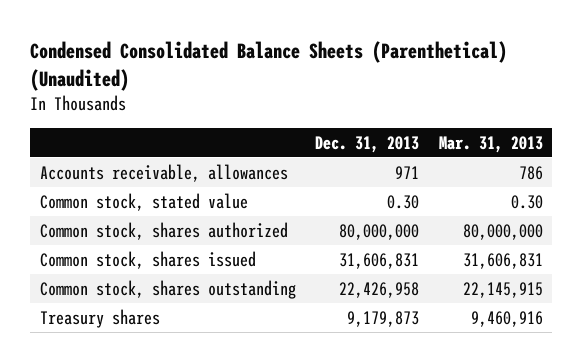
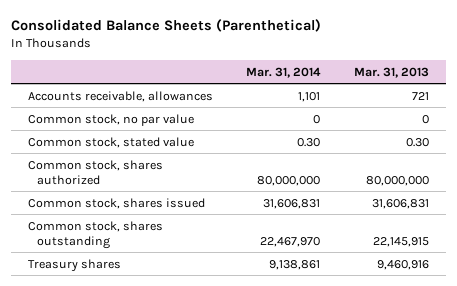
- Condensed Consolidated Balance Sheets (Parenthetical) (Unaudited)
+ Consolidated Balance Sheets (Parenthetical)
- | Dec. 31, 2013 | Mar. 31, 2013
+ | Mar. 31, 2014 | Mar. 31, 2013
- Accounts receivable, allowances | 971 | 786
+ Accounts receivable, allowances | 1,101 | 721
+ Common stock, no par value | 0 | 0

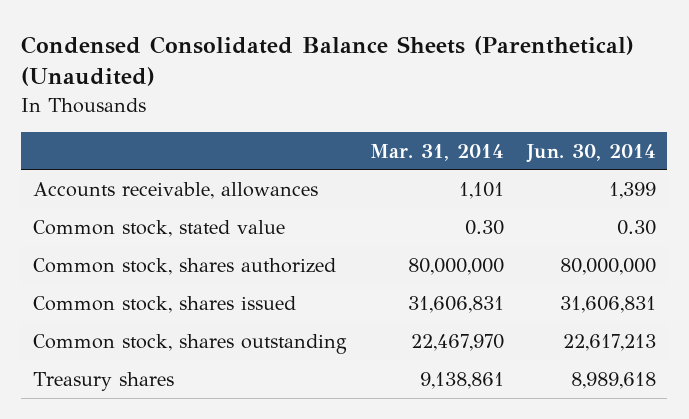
- Consolidated Balance Sheets (Parenthetical)
+ Condensed Consolidated Balance Sheets (Parenthetical) (Unaudited)
- | Mar. 31, 2014 | Mar. 31, 2013
+ | Mar. 31, 2014 | Jun. 30, 2014
- Common stock, no par value | 0 | 0

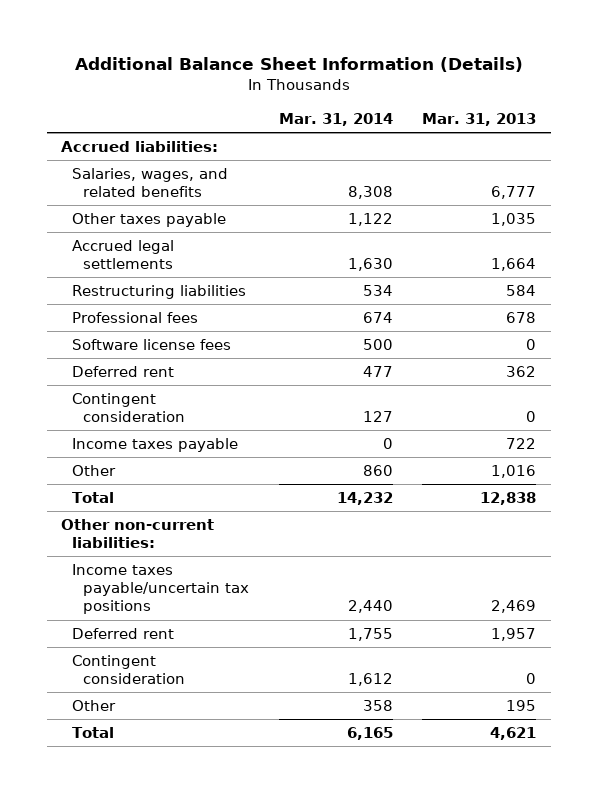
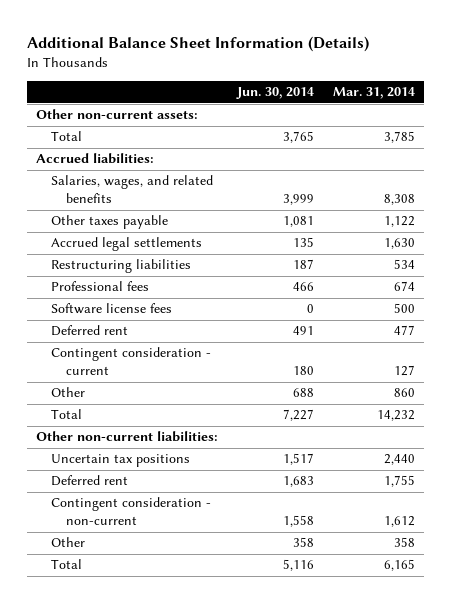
- | Mar. 31, 2014 | Mar. 31, 2013
+ | Jun. 30, 2014 | Mar. 31, 2014
+ Other non-current assets:
+ Total | 3,765 | 3,785
- Contingent consideration | 127 | 0
- Income taxes payable | 0 | 722
+ Contingent consideration - current | 180 | 127
- Income taxes payable/uncertain tax positions | 2,440 | 2,469
+ Uncertain tax positions | 1,517 | 2,440
- Contingent consideration | 1,612 | 0
+ Contingent consideration - non-current | 1,558 | 1,612

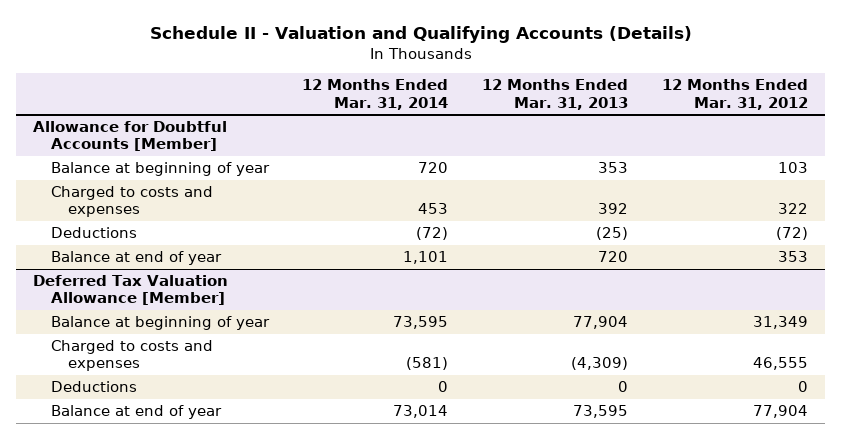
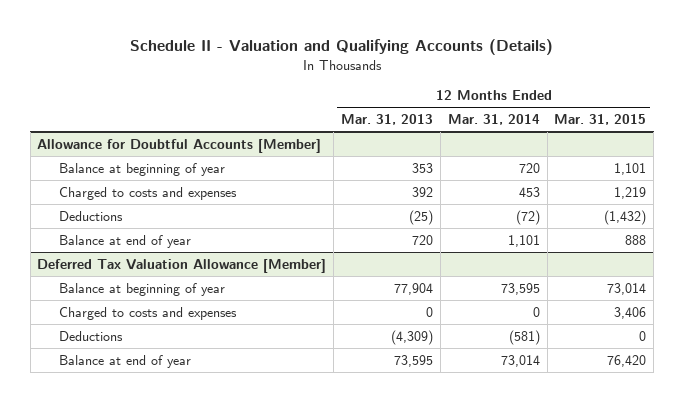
- | 12 Months Ended Mar. 31, 2014 | 12 Months Ended Mar. 31, 2013 | 12 Months Ended Mar. 31, 2012
+ | 12 Months Ended Mar. 31, 2013 | 12 Months Ended Mar. 31, 2014 | 12 Months Ended Mar. 31, 2015
@ Deferred Tax Valuation Allowance [Member]
- Charged to costs and expenses | (581) | (4,309) | 46,555
- Deductions | 0 | 0 | 0
+ Charged to costs and expenses | 0 | 0 | 3,406
+ Deductions | (4,309) | (581) | 0

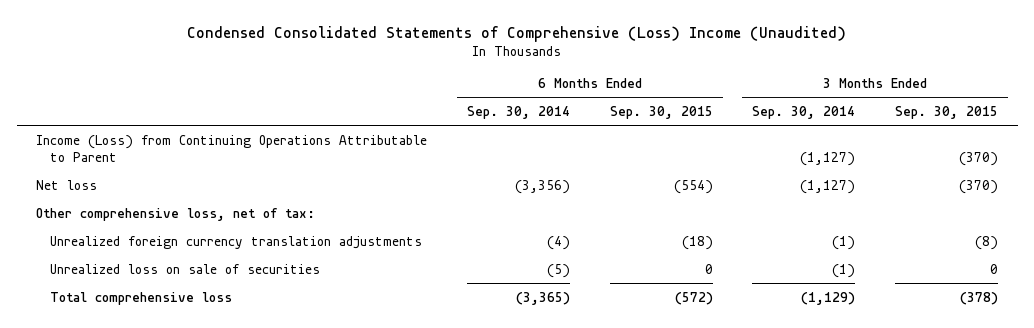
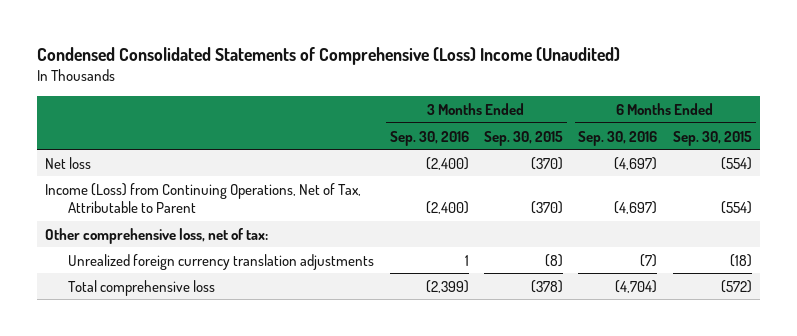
- | 6 Months Ended Sep. 30, 2014 | 6 Months Ended Sep. 30, 2015 | 3 Months Ended Sep. 30, 2014 | 3 Months Ended Sep. 30, 2015
+ | 3 Months Ended Sep. 30, 2016 | 3 Months Ended Sep. 30, 2015 | 6 Months Ended Sep. 30, 2016 | 6 Months Ended Sep. 30, 2015
- Income (Loss) from Continuing Operations Attributable to Parent | | | (1,127) | (370)
+ Income (Loss) from Continuing Operations, Net of Tax, Attributable to Parent | (2,400) | (370) | (4,697) | (554)
- Unrealized loss on sale of securities | (5) | 0 | (1) | 0

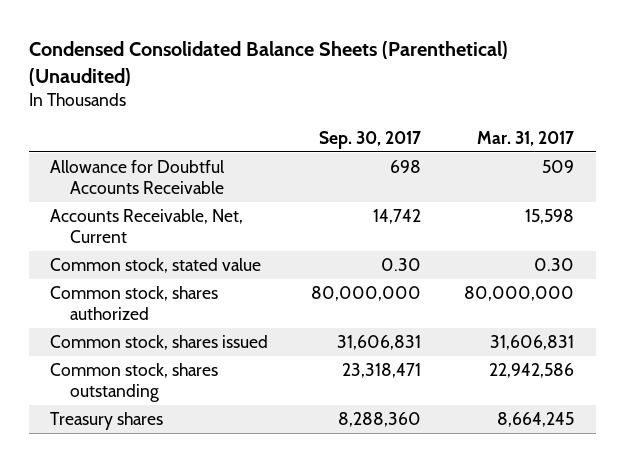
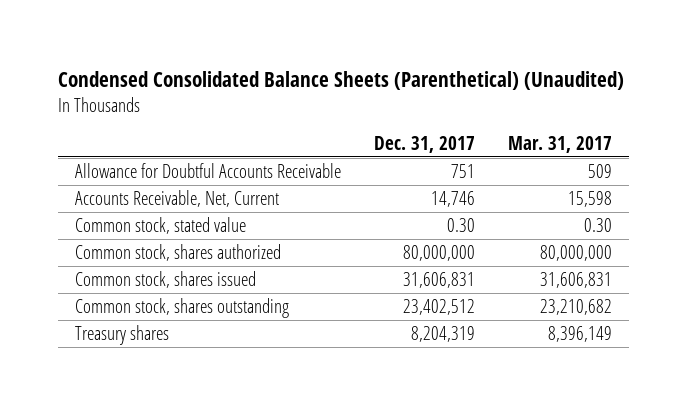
- | Sep. 30, 2017 | Mar. 31, 2017
+ | Dec. 31, 2017 | Mar. 31, 2017
- Common stock, shares outstanding | 23,318,471 | 22,942,586
- Treasury shares | 8,288,360 | 8,664,245
+ Common stock, shares outstanding | 23,402,512 | 23,210,682
+ Treasury shares | 8,204,319 | 8,396,149

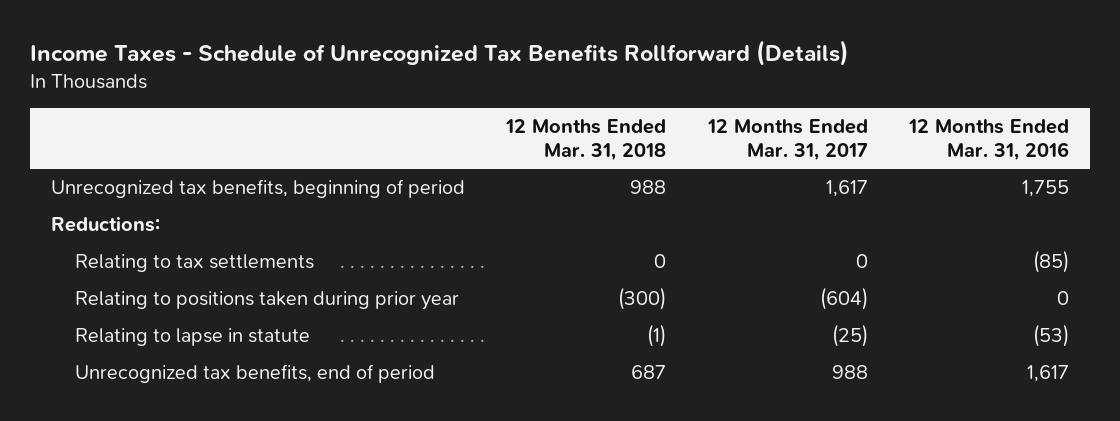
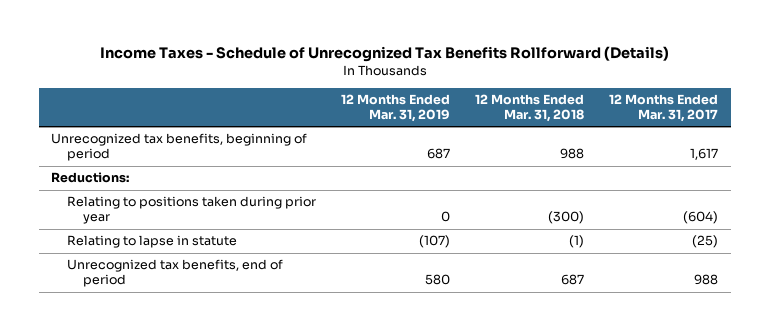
- | 12 Months Ended Mar. 31, 2018 | 12 Months Ended Mar. 31, 2017 | 12 Months Ended Mar. 31, 2016
+ | 12 Months Ended Mar. 31, 2019 | 12 Months Ended Mar. 31, 2018 | 12 Months Ended Mar. 31, 2017
- Relating to tax settlements | 0 | 0 | (85)

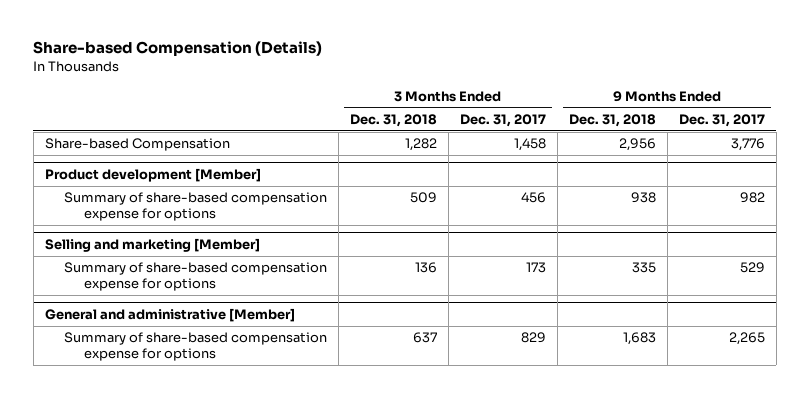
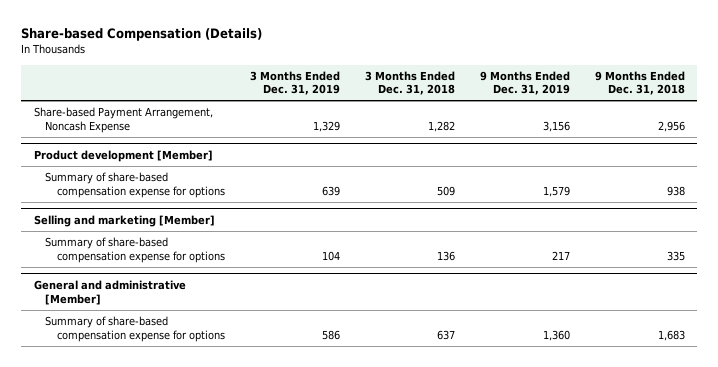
- | 3 Months Ended Dec. 31, 2018 | 3 Months Ended Dec. 31, 2017 | 9 Months Ended Dec. 31, 2018 | 9 Months Ended Dec. 31, 2017
+ | 3 Months Ended Dec. 31, 2019 | 3 Months Ended Dec. 31, 2018 | 9 Months Ended Dec. 31, 2019 | 9 Months Ended Dec. 31, 2018
- Share-based Compensation | 1,282 | 1,458 | 2,956 | 3,776
+ Share-based Payment Arrangement, Noncash Expense | 1,329 | 1,282 | 3,156 | 2,956

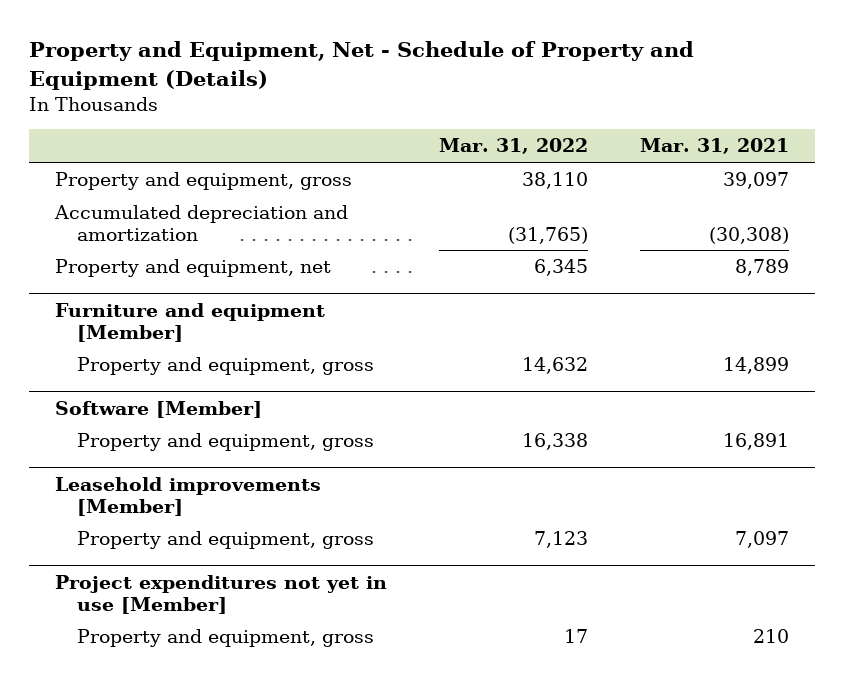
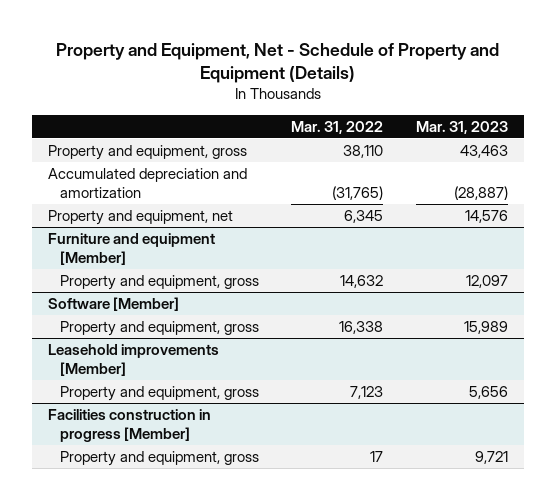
- | Mar. 31, 2022 | Mar. 31, 2021
+ | Mar. 31, 2022 | Mar. 31, 2023
- Project expenditures not yet in use [Member]
+ Facilities construction in progress [Member]

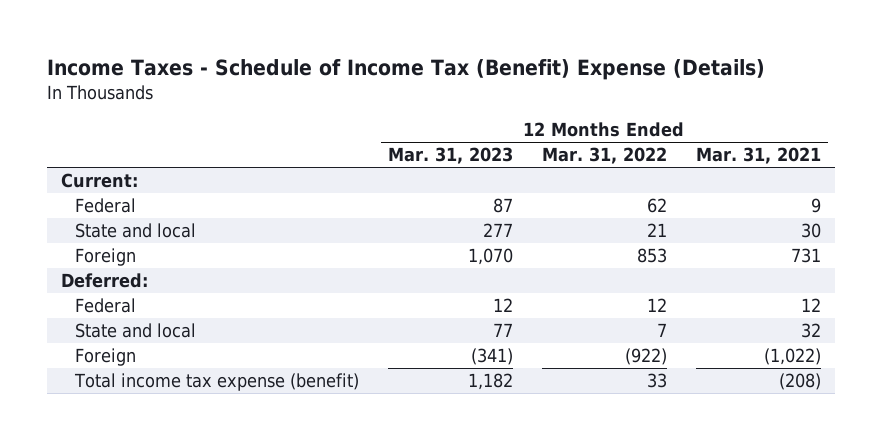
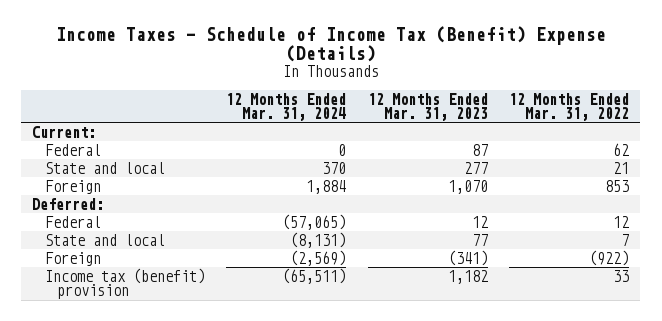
- | 12 Months Ended Mar. 31, 2023 | 12 Months Ended Mar. 31, 2022 | 12 Months Ended Mar. 31, 2021
+ | 12 Months Ended Mar. 31, 2024 | 12 Months Ended Mar. 31, 2023 | 12 Months Ended Mar. 31, 2022
- Total income tax expense (benefit) | 1,182 | 33 | (208)
+ Income tax (benefit) provision | (65,511) | 1,182 | 33

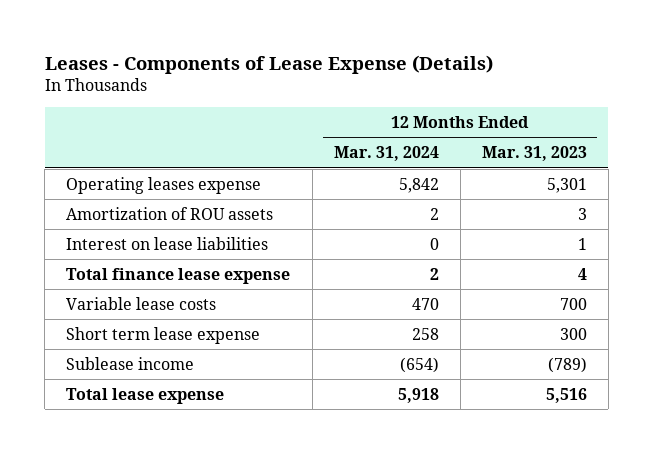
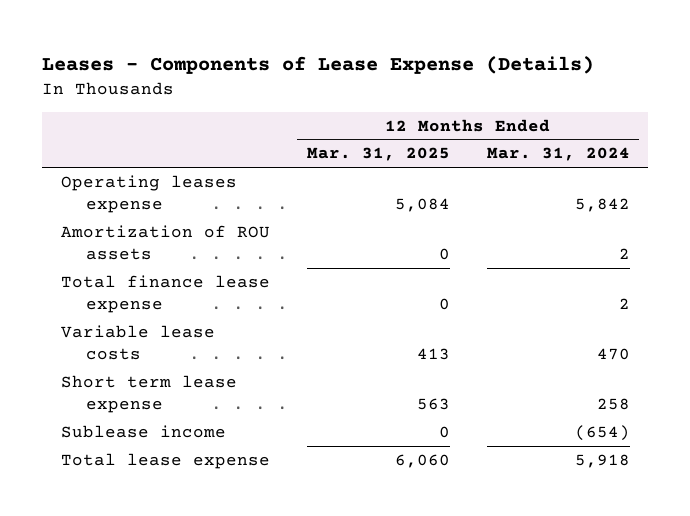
- | 12 Months Ended Mar. 31, 2024 | 12 Months Ended Mar. 31, 2023
+ | 12 Months Ended Mar. 31, 2025 | 12 Months Ended Mar. 31, 2024
- Interest on lease liabilities | 0 | 1

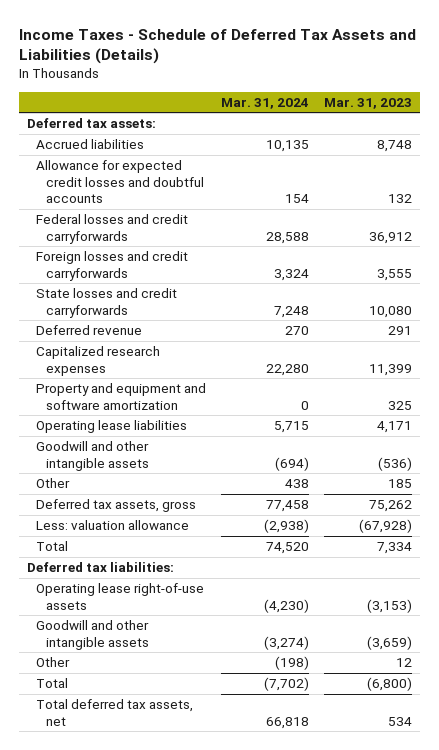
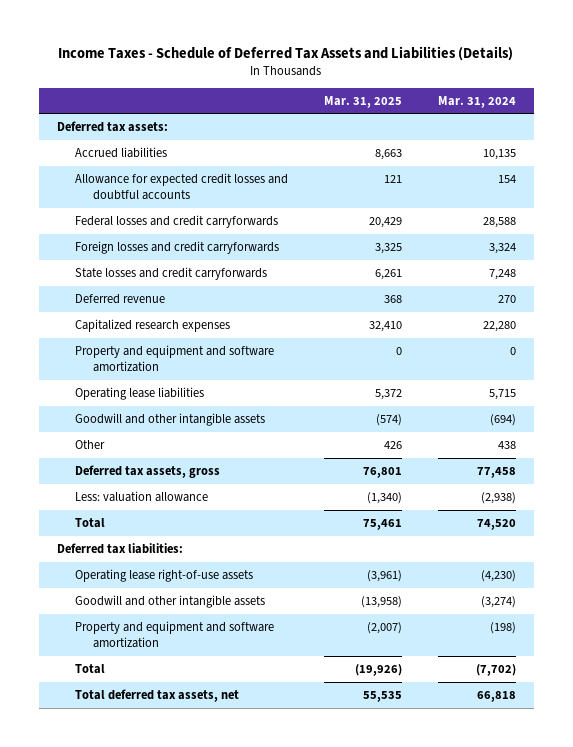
- | Mar. 31, 2024 | Mar. 31, 2023
+ | Mar. 31, 2025 | Mar. 31, 2024
- Other | (198) | 12
+ Property and equipment and software amortization | (2,007) | (198)

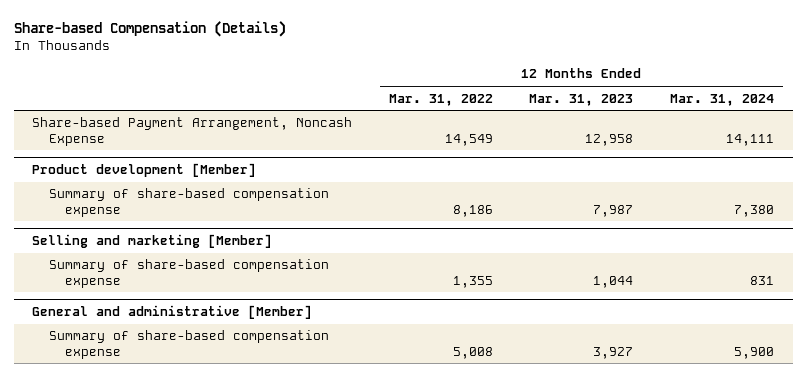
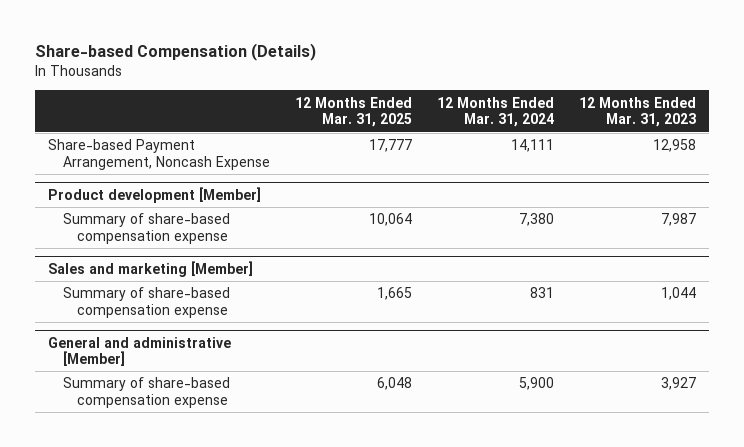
- | 12 Months Ended Mar. 31, 2022 | 12 Months Ended Mar. 31, 2023 | 12 Months Ended Mar. 31, 2024
+ | 12 Months Ended Mar. 31, 2025 | 12 Months Ended Mar. 31, 2024 | 12 Months Ended Mar. 31, 2023
- Selling and marketing [Member]
+ Sales and marketing [Member]

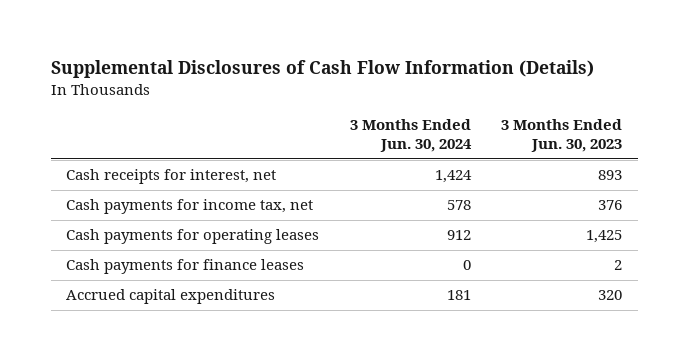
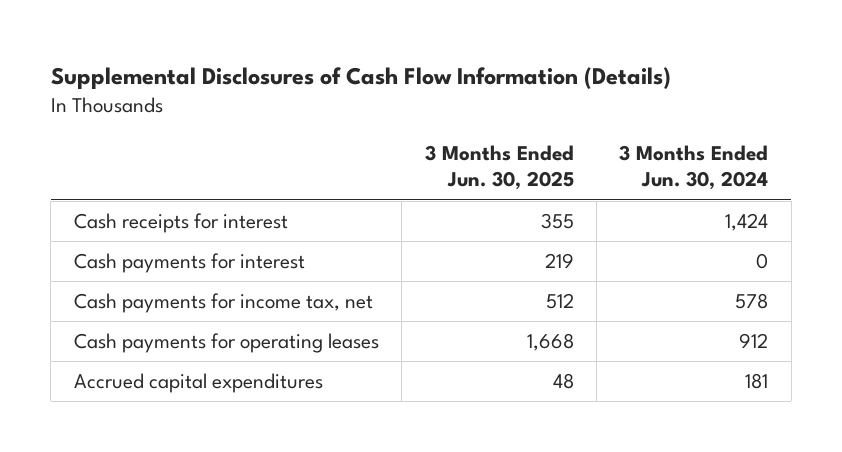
- | 3 Months Ended Jun. 30, 2024 | 3 Months Ended Jun. 30, 2023
+ | 3 Months Ended Jun. 30, 2025 | 3 Months Ended Jun. 30, 2024
- Cash receipts for interest, net | 1,424 | 893
+ Cash receipts for interest | 355 | 1,424
+ Cash payments for interest | 219 | 0
- Cash payments for finance leases | 0 | 2

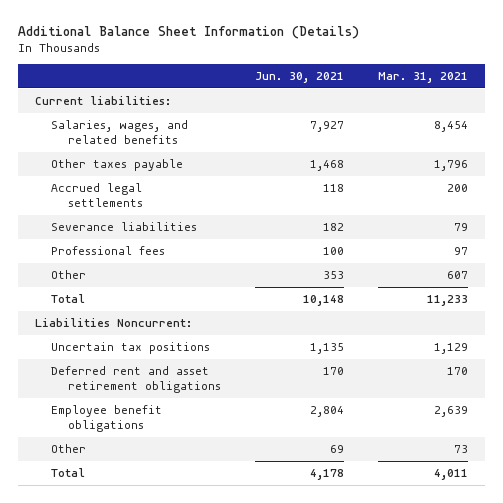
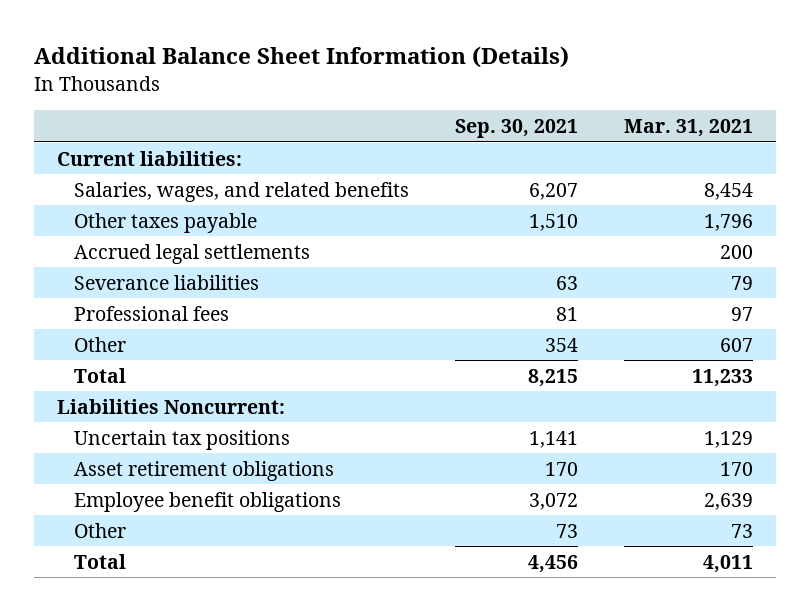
- | Jun. 30, 2021 | Mar. 31, 2021
+ | Sep. 30, 2021 | Mar. 31, 2021
- Deferred rent and asset retirement obligations | 170 | 170
+ Asset retirement obligations | 170 | 170

